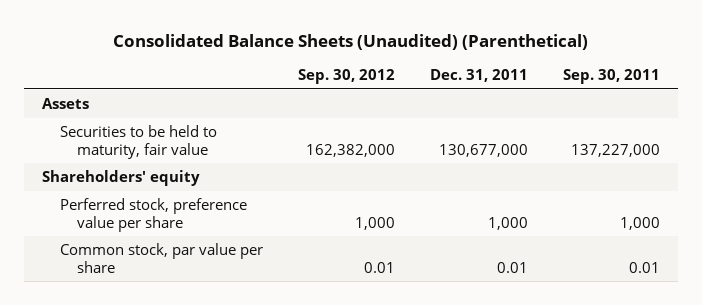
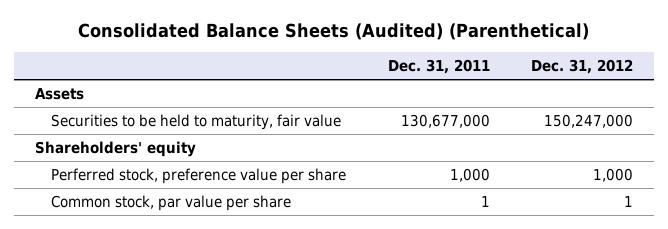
- Consolidated Balance Sheets (Unaudited) (Parenthetical)
+ Consolidated Balance Sheets (Audited) (Parenthetical)
- | Sep. 30, 2012 | Dec. 31, 2011 | Sep. 30, 2011
+ | Dec. 31, 2011 | Dec. 31, 2012
- Common stock, par value per share | 0.01 | 0.01 | 0.01
+ Common stock, par value per share | 1 | 1

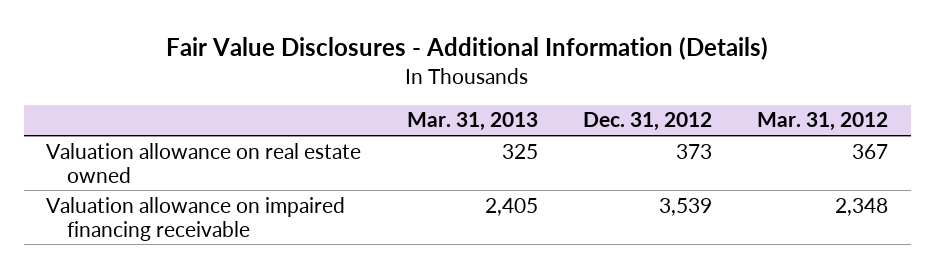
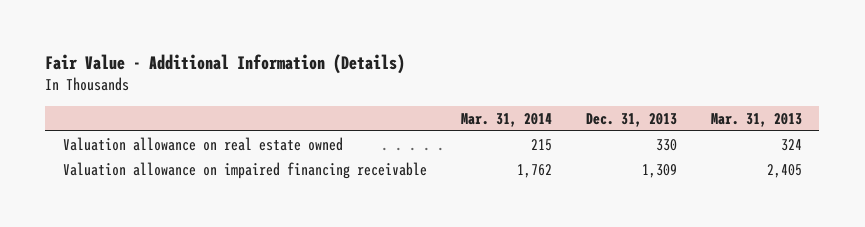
- Fair Value Disclosures - Additional Information (Details)
+ Fair Value - Additional Information (Details)
- | Mar. 31, 2013 | Dec. 31, 2012 | Mar. 31, 2012
+ | Mar. 31, 2014 | Dec. 31, 2013 | Mar. 31, 2013
- Valuation allowance on real estate owned | 325 | 373 | 367
+ Valuation allowance on real estate owned | 215 | 330 | 324

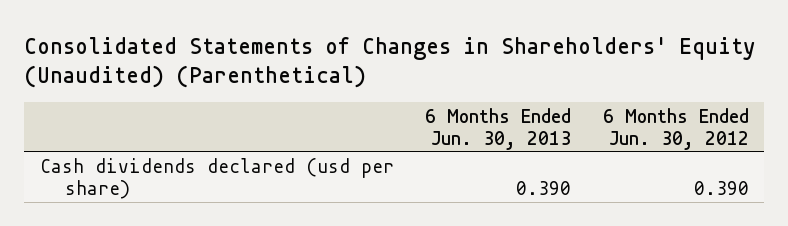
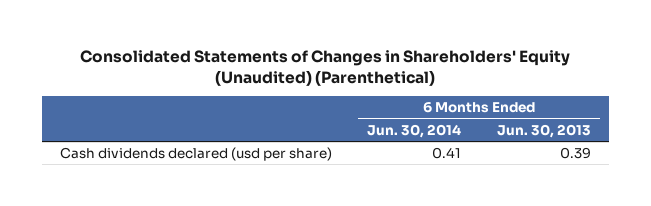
- | 6 Months Ended Jun. 30, 2013 | 6 Months Ended Jun. 30, 2012
+ | 6 Months Ended Jun. 30, 2014 | 6 Months Ended Jun. 30, 2013
- Cash dividends declared (usd per share) | 0.390 | 0.390
+ Cash dividends declared (usd per share) | 0.41 | 0.39

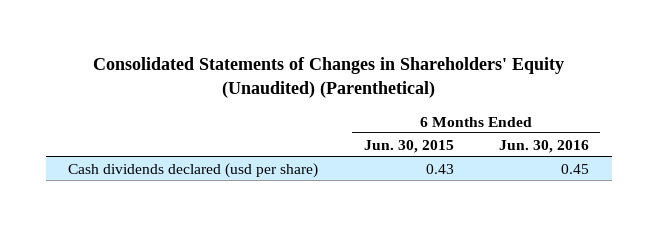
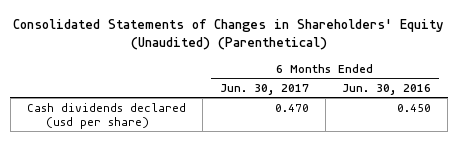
- | 6 Months Ended Jun. 30, 2015 | 6 Months Ended Jun. 30, 2016
+ | 6 Months Ended Jun. 30, 2017 | 6 Months Ended Jun. 30, 2016
- Cash dividends declared (usd per share) | 0.43 | 0.45
+ Cash dividends declared (usd per share) | 0.470 | 0.450

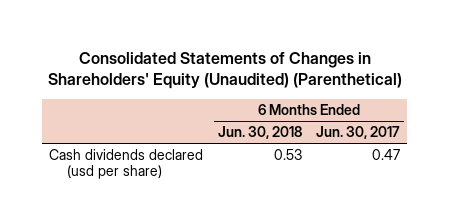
- | 6 Months Ended Jun. 30, 2017 | 6 Months Ended Jun. 30, 2016
+ | 6 Months Ended Jun. 30, 2018 | 6 Months Ended Jun. 30, 2017
- Cash dividends declared (usd per share) | 0.470 | 0.450
+ Cash dividends declared (usd per share) | 0.53 | 0.47

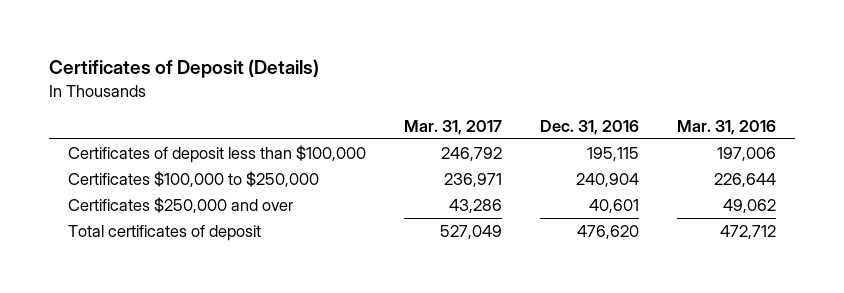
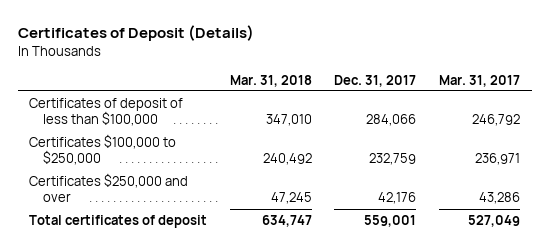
- | Mar. 31, 2017 | Dec. 31, 2016 | Mar. 31, 2016
+ | Mar. 31, 2018 | Dec. 31, 2017 | Mar. 31, 2017
- Certificates of deposit less than $100,000 | 246,792 | 195,115 | 197,006
+ Certificates of deposit of less than $100,000 | 347,010 | 284,066 | 246,792

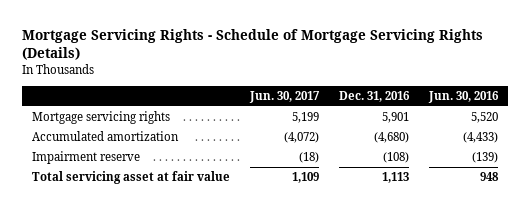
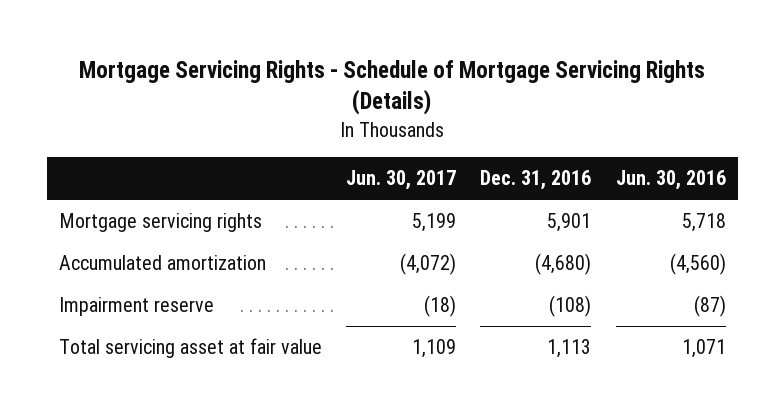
- Mortgage servicing rights | 5,199 | 5,901 | 5,520
- Accumulated amortization | (4,072) | (4,680) | (4,433)
- Impairment reserve | (18) | (108) | (139)
- Total servicing asset at fair value | 1,109 | 1,113 | 948
+ Mortgage servicing rights | 5,199 | 5,901 | 5,718
+ Accumulated amortization | (4,072) | (4,680) | (4,560)
+ Impairment reserve | (18) | (108) | (87)
+ Total servicing asset at fair value | 1,109 | 1,113 | 1,071

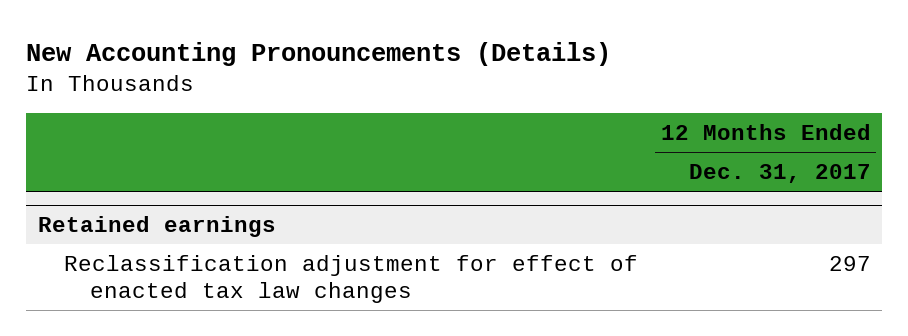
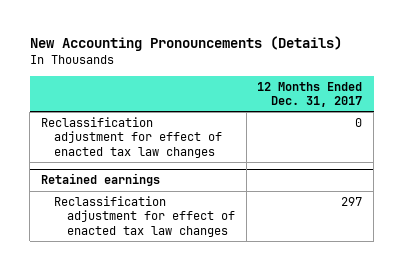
+ Reclassification adjustment for effect of enacted tax law changes | 0

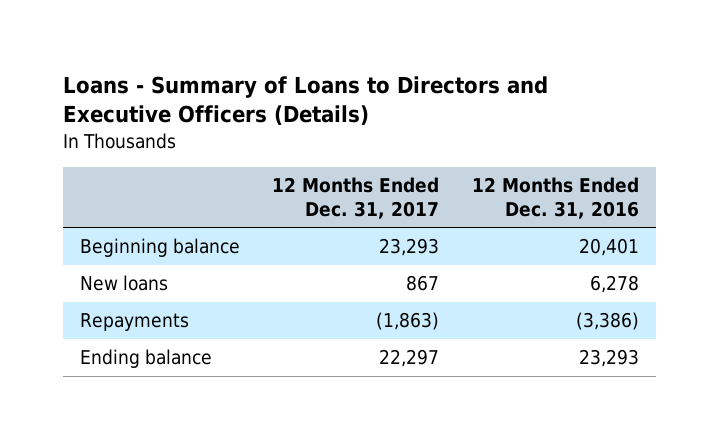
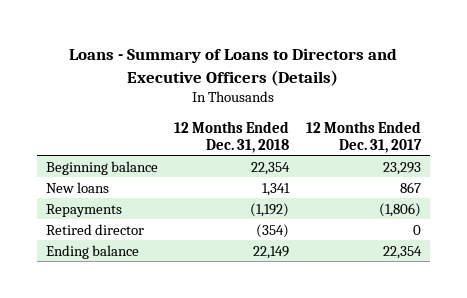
- | 12 Months Ended Dec. 31, 2017 | 12 Months Ended Dec. 31, 2016
+ | 12 Months Ended Dec. 31, 2018 | 12 Months Ended Dec. 31, 2017
- Repayments | (1,863) | (3,386)
- Ending balance | 22,297 | 23,293
+ Repayments | (1,192) | (1,806)
+ Retired director | (354) | 0
+ Ending balance | 22,149 | 22,354

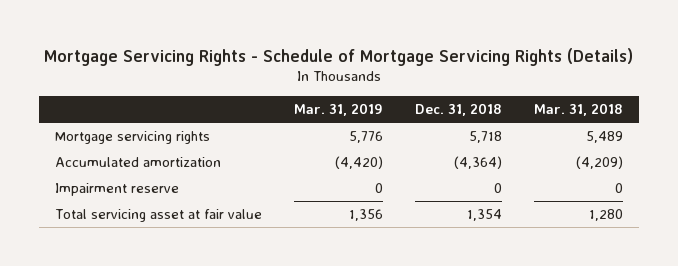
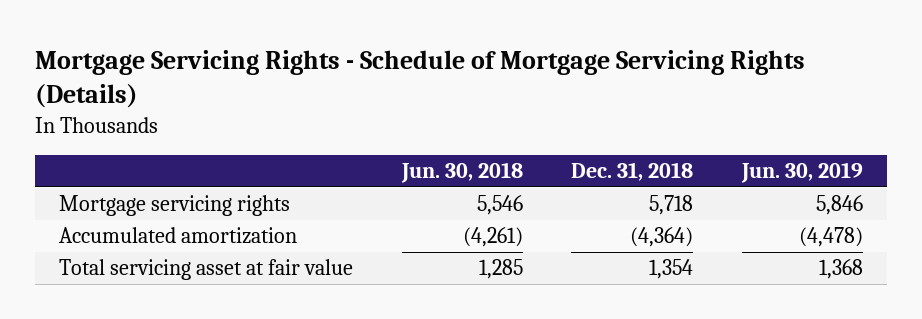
- | Mar. 31, 2019 | Dec. 31, 2018 | Mar. 31, 2018
+ | Jun. 30, 2018 | Dec. 31, 2018 | Jun. 30, 2019
- Impairment reserve | 0 | 0 | 0

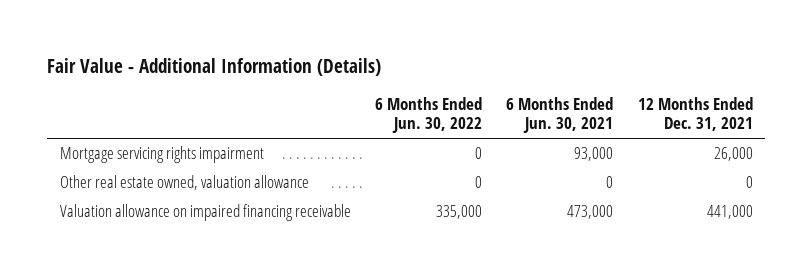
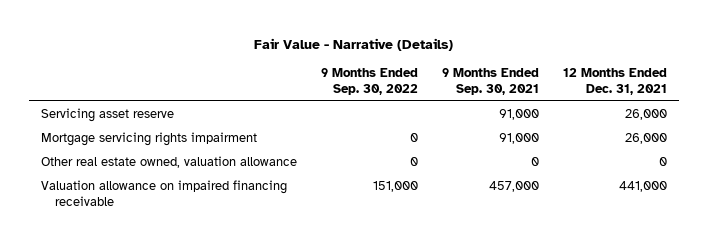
- Fair Value - Additional Information (Details)
+ Fair Value - Narrative (Details)
- | 6 Months Ended Jun. 30, 2022 | 6 Months Ended Jun. 30, 2021 | 12 Months Ended Dec. 31, 2021
+ | 9 Months Ended Sep. 30, 2022 | 9 Months Ended Sep. 30, 2021 | 12 Months Ended Dec. 31, 2021
+ Servicing asset reserve | | 91,000 | 26,000

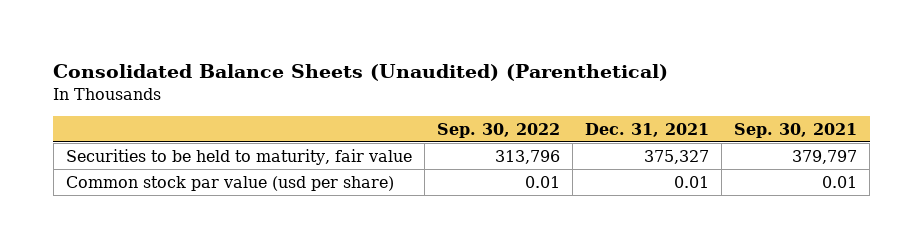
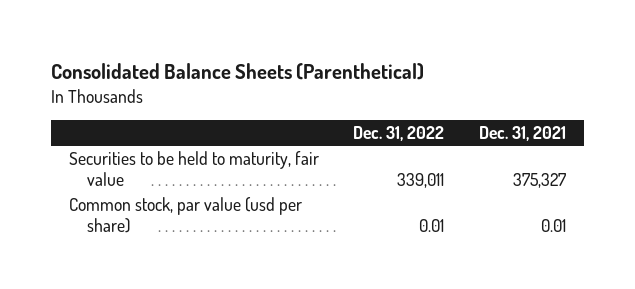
- Consolidated Balance Sheets (Unaudited) (Parenthetical)
+ Consolidated Balance Sheets (Parenthetical)
- | Sep. 30, 2022 | Dec. 31, 2021 | Sep. 30, 2021
+ | Dec. 31, 2022 | Dec. 31, 2021
- Common stock par value (usd per share) | 0.01 | 0.01 | 0.01
+ Common stock, par value (usd per share) | 0.01 | 0.01

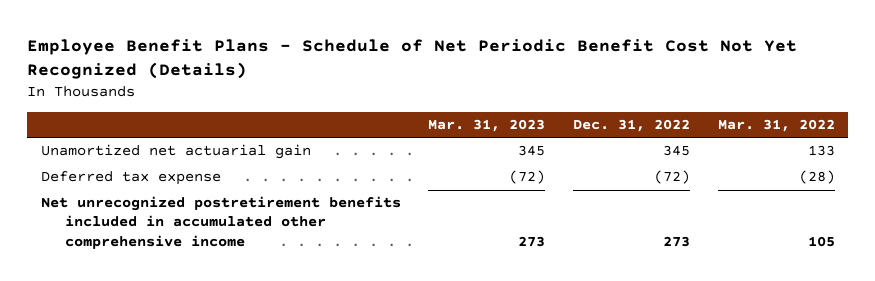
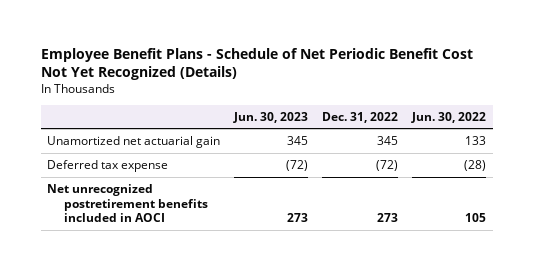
- | Mar. 31, 2023 | Dec. 31, 2022 | Mar. 31, 2022
+ | Jun. 30, 2023 | Dec. 31, 2022 | Jun. 30, 2022
- Net unrecognized postretirement benefits included in accumulated other comprehensive income | 273 | 273 | 105
+ Net unrecognized postretirement benefits included in AOCI | 273 | 273 | 105

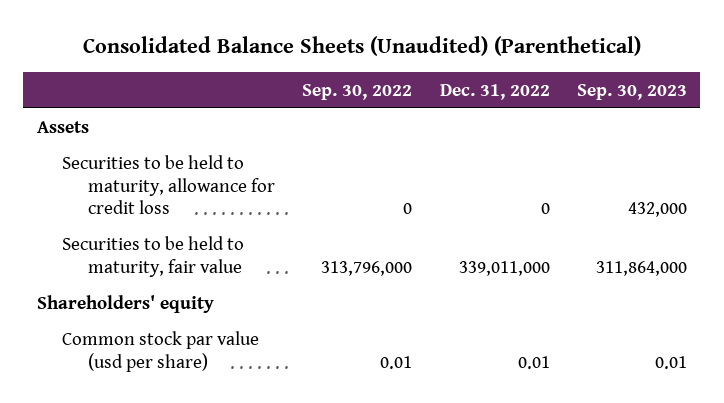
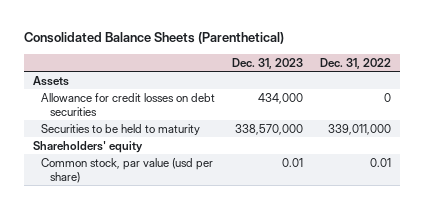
- Consolidated Balance Sheets (Unaudited) (Parenthetical)
+ Consolidated Balance Sheets (Parenthetical)
- | Sep. 30, 2022 | Dec. 31, 2022 | Sep. 30, 2023
+ | Dec. 31, 2023 | Dec. 31, 2022
- Securities to be held to maturity, allowance for credit loss | 0 | 0 | 432,000
- Securities to be held to maturity, fair value | 313,796,000 | 339,011,000 | 311,864,000
+ Allowance for credit losses on debt securities | 434,000 | 0
+ Securities to be held to maturity | 338,570,000 | 339,011,000
- Common stock par value (usd per share) | 0.01 | 0.01 | 0.01
+ Common stock, par value (usd per share) | 0.01 | 0.01

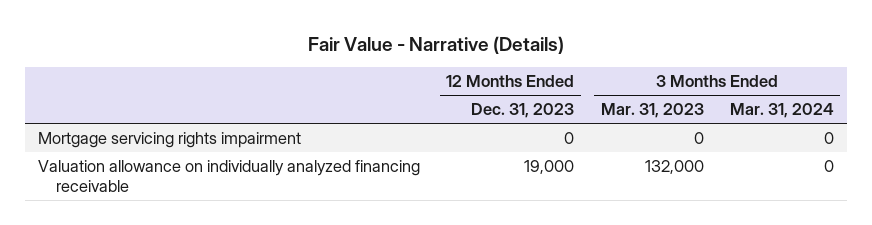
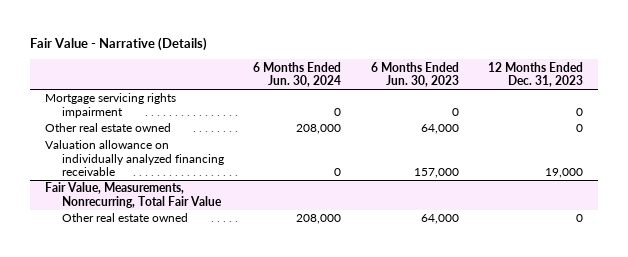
- | 12 Months Ended Dec. 31, 2023 | 3 Months Ended Mar. 31, 2023 | 3 Months Ended Mar. 31, 2024
+ | 6 Months Ended Jun. 30, 2024 | 6 Months Ended Jun. 30, 2023 | 12 Months Ended Dec. 31, 2023
+ Other real estate owned | 208,000 | 64,000 | 0
+ Fair Value, Measurements, Nonrecurring, Total Fair Value
+ Other real estate owned | 208,000 | 64,000 | 0

